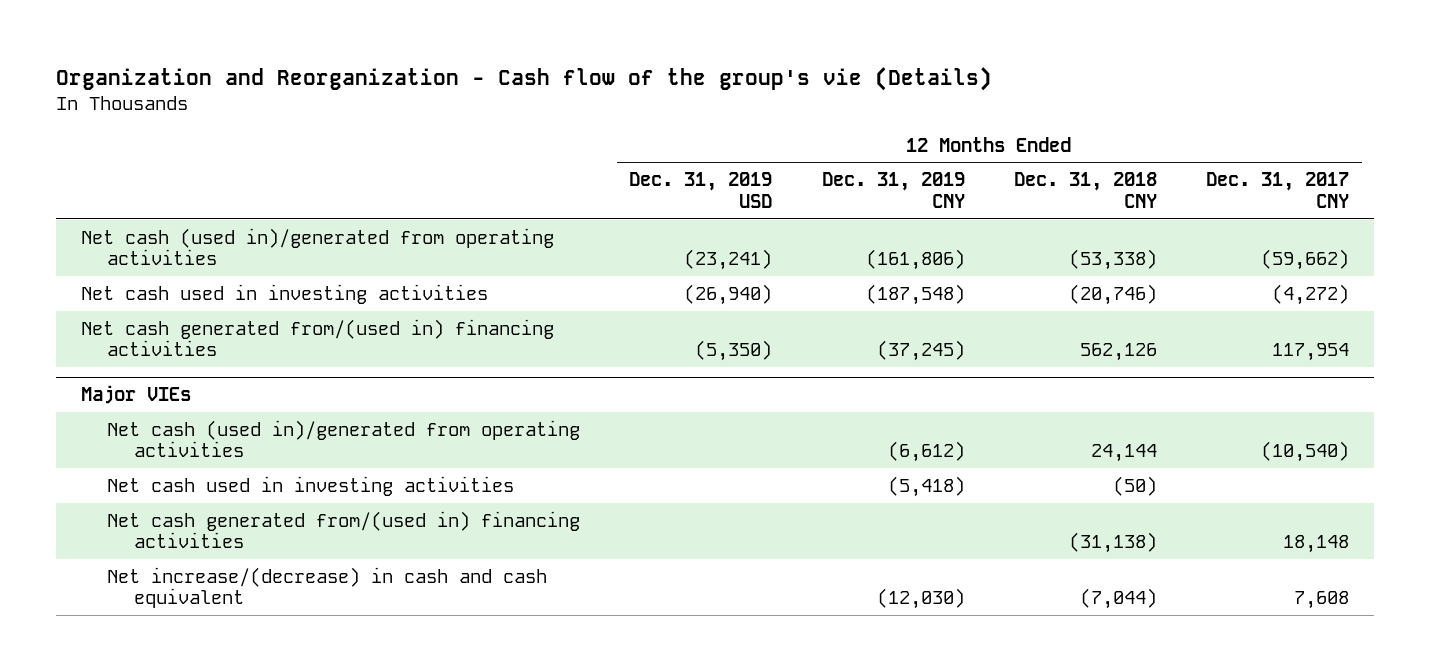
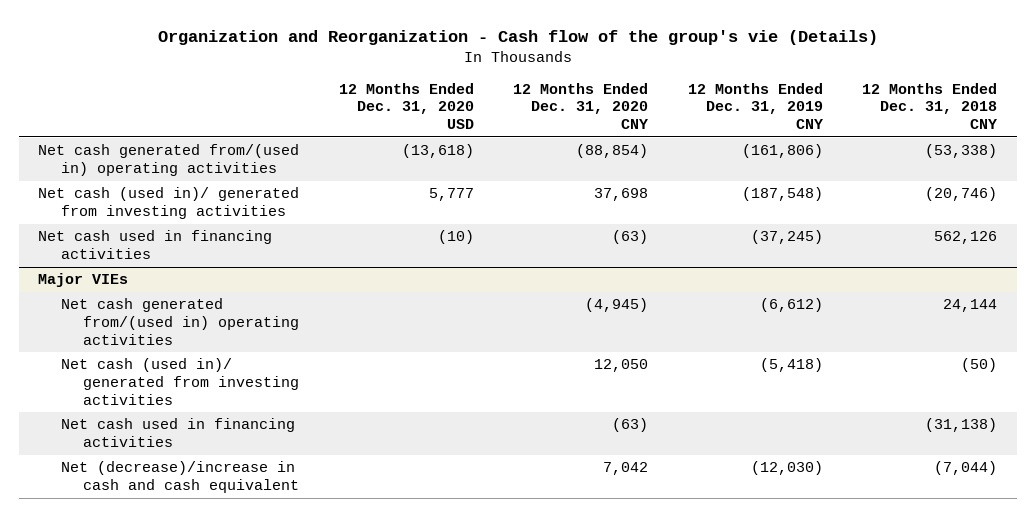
- | 12 Months Ended Dec. 31, 2019 USD | 12 Months Ended Dec. 31, 2019 CNY | 12 Months Ended Dec. 31, 2018 CNY | 12 Months Ended Dec. 31, 2017 CNY
+ | 12 Months Ended Dec. 31, 2020 USD | 12 Months Ended Dec. 31, 2020 CNY | 12 Months Ended Dec. 31, 2019 CNY | 12 Months Ended Dec. 31, 2018 CNY
- Net cash (used in)/generated from operating activities | (23,241) | (161,806) | (53,338) | (59,662)
- Net cash used in investing activities | (26,940) | (187,548) | (20,746) | (4,272)
- Net cash generated from/(used in) financing activities | (5,350) | (37,245) | 562,126 | 117,954
+ Net cash generated from/(used in) operating activities | (13,618) | (88,854) | (161,806) | (53,338)
+ Net cash (used in)/ generated from investing activities | 5,777 | 37,698 | (187,548) | (20,746)
+ Net cash used in financing activities | (10) | (63) | (37,245) | 562,126
@ Major VIEs
- Net cash (used in)/generated from operating activities | | (6,612) | 24,144 | (10,540)
- Net cash used in investing activities | | (5,418) | (50) |
- Net cash generated from/(used in) financing activities | | | (31,138) | 18,148
- Net increase/(decrease) in cash and cash equivalent | | (12,030) | (7,044) | 7,608
+ Net cash generated from/(used in) operating activities | | (4,945) | (6,612) | 24,144
+ Net cash (used in)/ generated from investing activities | | 12,050 | (5,418) | (50)
+ Net cash used in financing activities | | (63) | | (31,138)
+ Net (decrease)/increase in cash and cash equivalent | | 7,042 | (12,030) | (7,044)

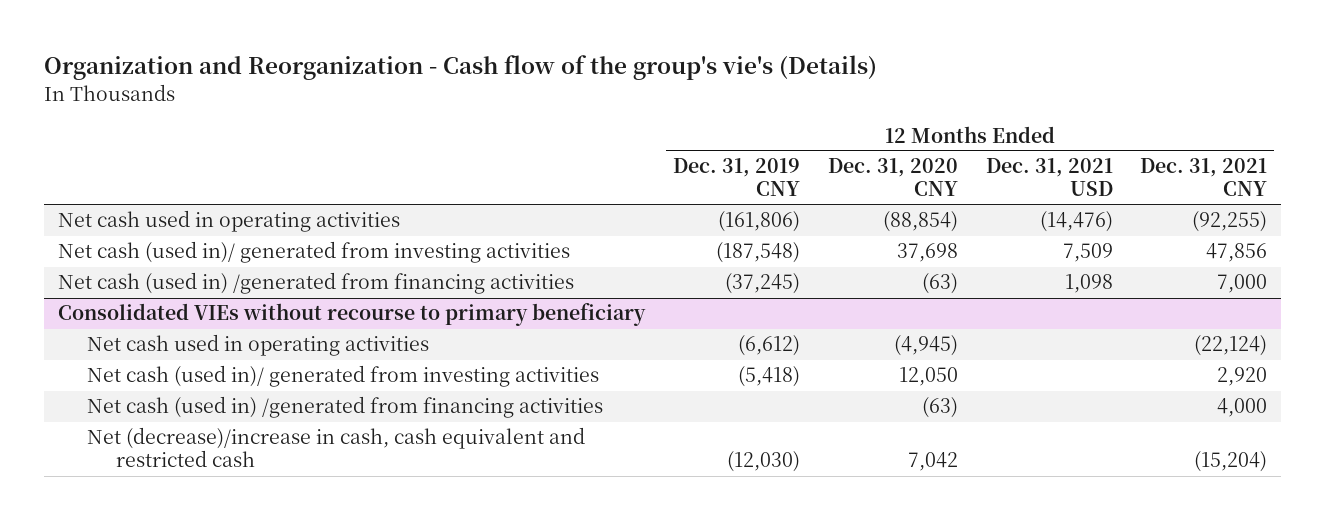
- Organization and Reorganization - Cash flow of the group's vie (Details)
+ Organization and Reorganization - Cash flow of the group's vie's (Details)
- | 12 Months Ended Dec. 31, 2020 USD | 12 Months Ended Dec. 31, 2020 CNY | 12 Months Ended Dec. 31, 2019 CNY | 12 Months Ended Dec. 31, 2018 CNY
+ | 12 Months Ended Dec. 31, 2019 CNY | 12 Months Ended Dec. 31, 2020 CNY | 12 Months Ended Dec. 31, 2021 USD | 12 Months Ended Dec. 31, 2021 CNY
- Net cash generated from/(used in) operating activities | (13,618) | (88,854) | (161,806) | (53,338)
+ Net cash used in operating activities | (161,806) | (88,854) | (14,476) | (92,255)
- Net cash used in financing activities | (10) | (63) | (37,245) | 562,126
- Major VIEs
- Net cash generated from/(used in) operating activities | | (4,945) | (6,612) | 24,144
+ Net cash (used in) /generated from financing activities | (37,245) | (63) | 1,098 | 7,000
+ Consolidated VIEs without recourse to primary beneficiary
+ Net cash used in operating activities | (6,612) | (4,945) | | (22,124)
- Net cash used in financing activities | | (63) | | (31,138)
- Net (decrease)/increase in cash and cash equivalent | | 7,042 | (12,030) | (7,044)
+ Net cash (used in) /generated from financing activities | | (63) | | 4,000
+ Net (decrease)/increase in cash, cash equivalent and restricted cash | (12,030) | 7,042 | | (15,204)

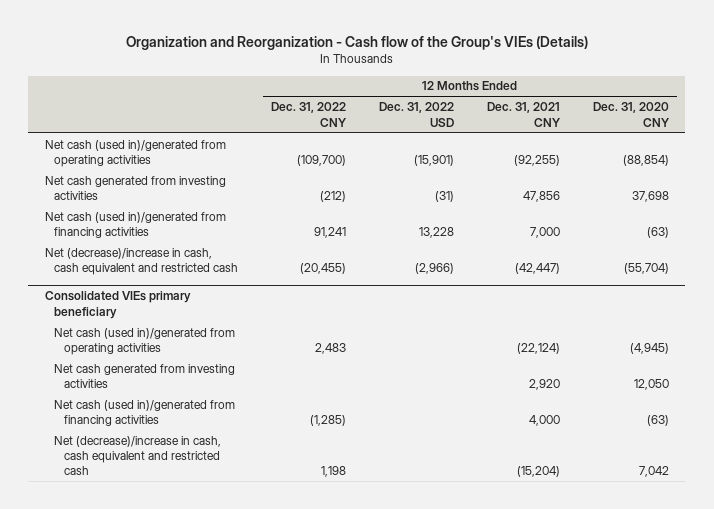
- Organization and Reorganization - Cash flow of the group's vie's (Details)
+ Organization and Reorganization - Cash flow of the Group's VIEs (Details)
- | 12 Months Ended Dec. 31, 2019 CNY | 12 Months Ended Dec. 31, 2020 CNY | 12 Months Ended Dec. 31, 2021 USD | 12 Months Ended Dec. 31, 2021 CNY
+ | 12 Months Ended Dec. 31, 2022 CNY | 12 Months Ended Dec. 31, 2022 USD | 12 Months Ended Dec. 31, 2021 CNY | 12 Months Ended Dec. 31, 2020 CNY
- Net cash used in operating activities | (161,806) | (88,854) | (14,476) | (92,255)
- Net cash (used in)/ generated from investing activities | (187,548) | 37,698 | 7,509 | 47,856
- Net cash (used in) /generated from financing activities | (37,245) | (63) | 1,098 | 7,000
- Consolidated VIEs without recourse to primary beneficiary
- Net cash used in operating activities | (6,612) | (4,945) | | (22,124)
- Net cash (used in)/ generated from investing activities | (5,418) | 12,050 | | 2,920
- Net cash (used in) /generated from financing activities | | (63) | | 4,000
+ Net cash (used in)/generated from operating activities | (109,700) | (15,901) | (92,255) | (88,854)
+ Net cash generated from investing activities | (212) | (31) | 47,856 | 37,698
+ Net cash (used in)/generated from financing activities | 91,241 | 13,228 | 7,000 | (63)
+ Net (decrease)/increase in cash, cash equivalent and restricted cash | (20,455) | (2,966) | (42,447) | (55,704)
+ Consolidated VIEs primary beneficiary
+ Net cash (used in)/generated from operating activities | 2,483 | | (22,124) | (4,945)
+ Net cash generated from investing activities | | | 2,920 | 12,050
+ Net cash (used in)/generated from financing activities | (1,285) | | 4,000 | (63)

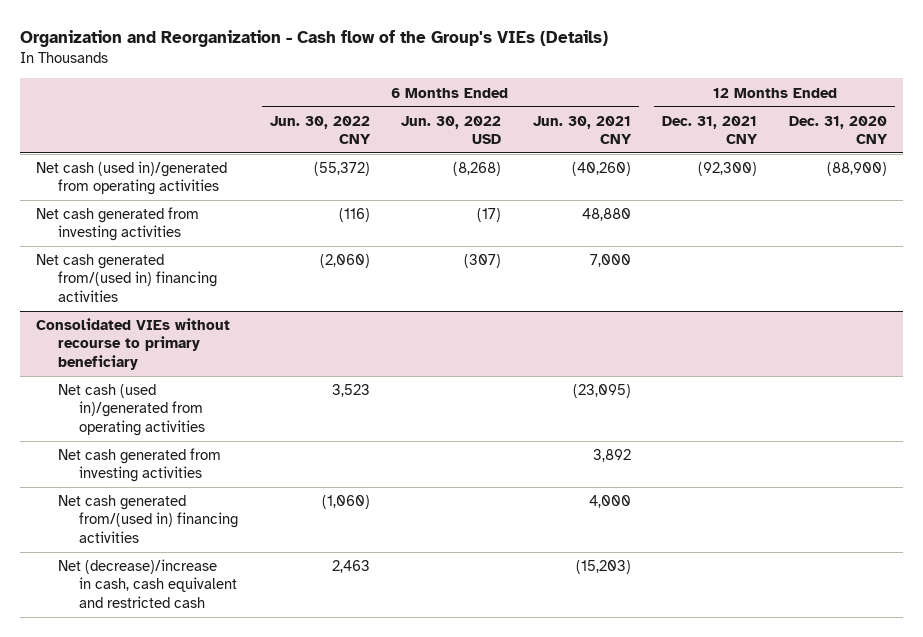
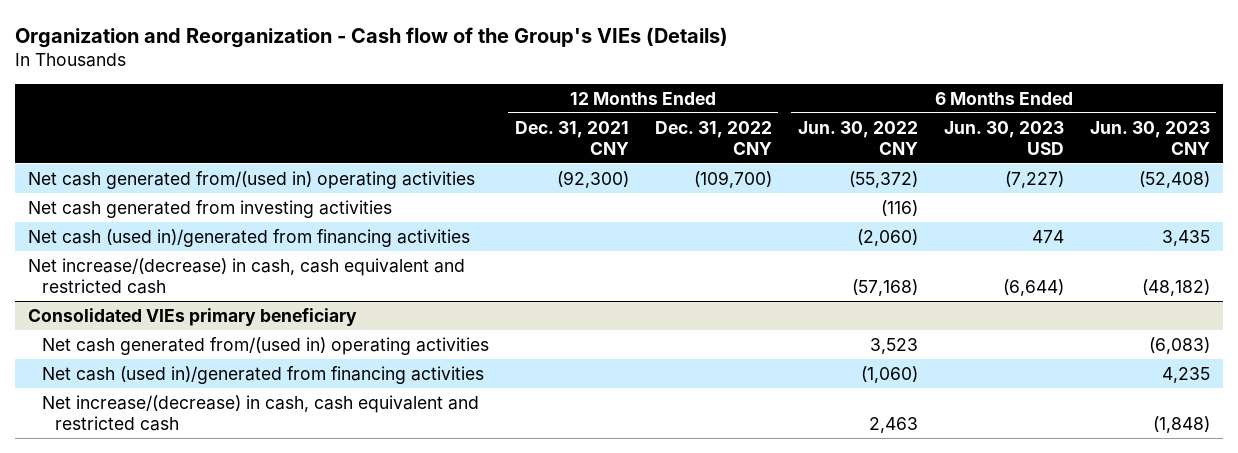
- | 6 Months Ended Jun. 30, 2022 CNY | 6 Months Ended Jun. 30, 2022 USD | 6 Months Ended Jun. 30, 2021 CNY | 12 Months Ended Dec. 31, 2021 CNY | 12 Months Ended Dec. 31, 2020 CNY
+ | 12 Months Ended Dec. 31, 2021 CNY | 12 Months Ended Dec. 31, 2022 CNY | 6 Months Ended Jun. 30, 2022 CNY | 6 Months Ended Jun. 30, 2023 USD | 6 Months Ended Jun. 30, 2023 CNY
- Net cash (used in)/generated from operating activities | (55,372) | (8,268) | (40,260) | (92,300) | (88,900)
+ Net cash generated from/(used in) operating activities | (92,300) | (109,700) | (55,372) | (7,227) | (52,408)
- Net cash generated from/(used in) financing activities | (2,060) | (307) | 7,000 | |
- Consolidated VIEs without recourse to primary beneficiary
- Net cash (used in)/generated from operating activities | 3,523 | | (23,095) | |
- Net cash generated from investing activities | | | 3,892 | |
- Net cash generated from/(used in) financing activities | (1,060) | | 4,000 | |
- Net (decrease)/increase in cash, cash equivalent and restricted cash | 2,463 | | (15,203) | |
+ Net cash (used in)/generated from financing activities | | | (2,060) | 474 | 3,435
+ Net increase/(decrease) in cash, cash equivalent and restricted cash | | | (57,168) | (6,644) | (48,182)
+ Consolidated VIEs primary beneficiary
+ Net cash generated from/(used in) operating activities | | | 3,523 | | (6,083)
+ Net cash (used in)/generated from financing activities | | | (1,060) | | 4,235
+ Net increase/(decrease) in cash, cash equivalent and restricted cash | | | 2,463 | | (1,848)

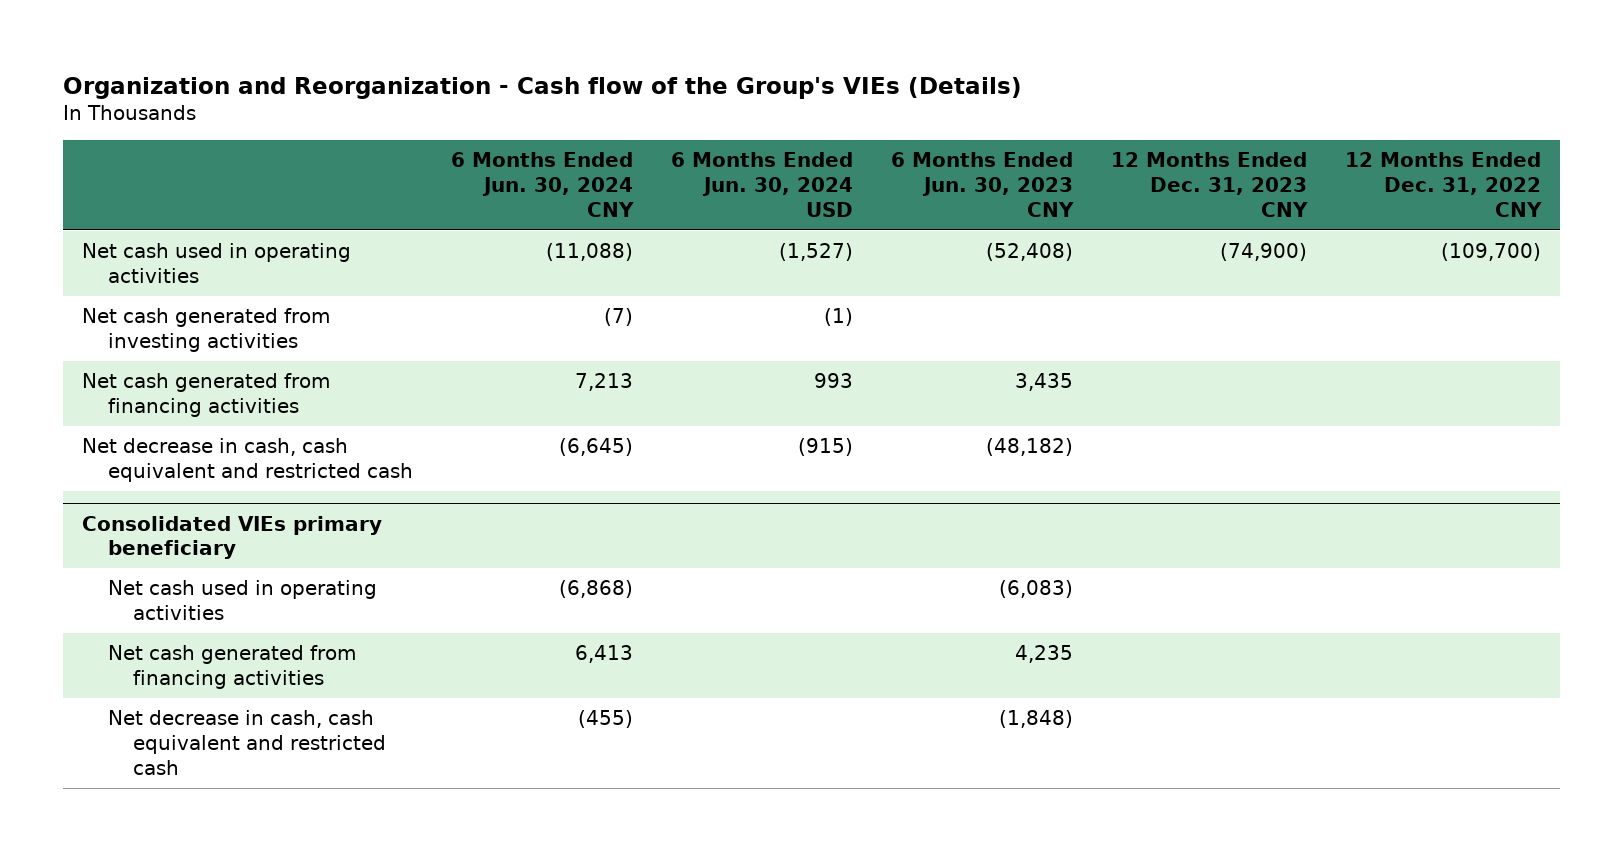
- | 12 Months Ended Dec. 31, 2021 CNY | 12 Months Ended Dec. 31, 2022 CNY | 6 Months Ended Jun. 30, 2022 CNY | 6 Months Ended Jun. 30, 2023 USD | 6 Months Ended Jun. 30, 2023 CNY
+ | 6 Months Ended Jun. 30, 2024 CNY | 6 Months Ended Jun. 30, 2024 USD | 6 Months Ended Jun. 30, 2023 CNY | 12 Months Ended Dec. 31, 2023 CNY | 12 Months Ended Dec. 31, 2022 CNY
- Net cash generated from/(used in) operating activities | (92,300) | (109,700) | (55,372) | (7,227) | (52,408)
+ Net cash used in operating activities | (11,088) | (1,527) | (52,408) | (74,900) | (109,700)
- Net cash (used in)/generated from financing activities | | | (2,060) | 474 | 3,435
- Net increase/(decrease) in cash, cash equivalent and restricted cash | | | (57,168) | (6,644) | (48,182)
+ Net cash generated from financing activities | 7,213 | 993 | 3,435 | |
+ Net decrease in cash, cash equivalent and restricted cash | (6,645) | (915) | (48,182) | |
@ Consolidated VIEs primary beneficiary
- Net cash generated from/(used in) operating activities | | | 3,523 | | (6,083)
- Net cash (used in)/generated from financing activities | | | (1,060) | | 4,235
- Net increase/(decrease) in cash, cash equivalent and restricted cash | | | 2,463 | | (1,848)
+ Net cash used in operating activities | (6,868) | | (6,083) | |
+ Net cash generated from financing activities | 6,413 | | 4,235 | |
+ Net decrease in cash, cash equivalent and restricted cash | (455) | | (1,848) | |

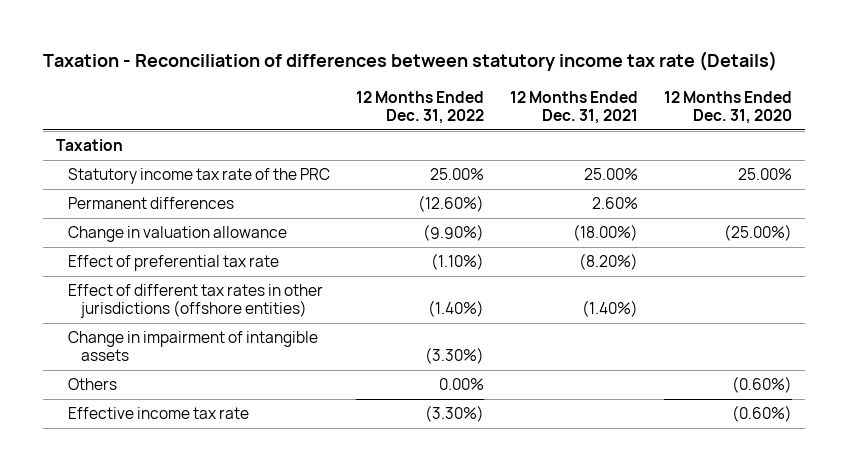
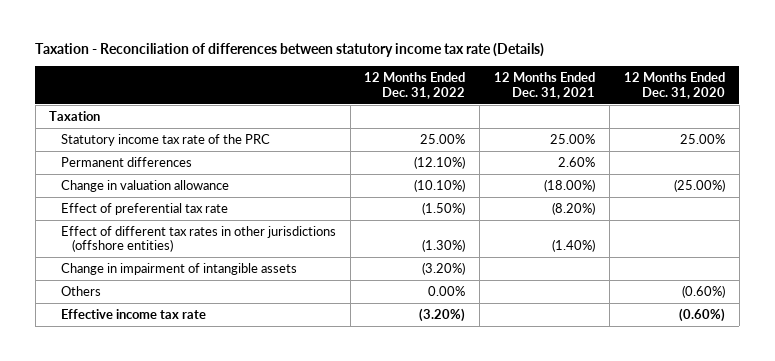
- Permanent differences | (12.60%) | 2.60% |
- Change in valuation allowance | (9.90%) | (18.00%) | (25.00%)
- Effect of preferential tax rate | (1.10%) | (8.20%) |
- Effect of different tax rates in other jurisdictions (offshore entities) | (1.40%) | (1.40%) |
- Change in impairment of intangible assets | (3.30%) | |
+ Permanent differences | (12.10%) | 2.60% |
+ Change in valuation allowance | (10.10%) | (18.00%) | (25.00%)
+ Effect of preferential tax rate | (1.50%) | (8.20%) |
+ Effect of different tax rates in other jurisdictions (offshore entities) | (1.30%) | (1.40%) |
+ Change in impairment of intangible assets | (3.20%) | |
- Effective income tax rate | (3.30%) | | (0.60%)
+ Effective income tax rate | (3.20%) | | (0.60%)

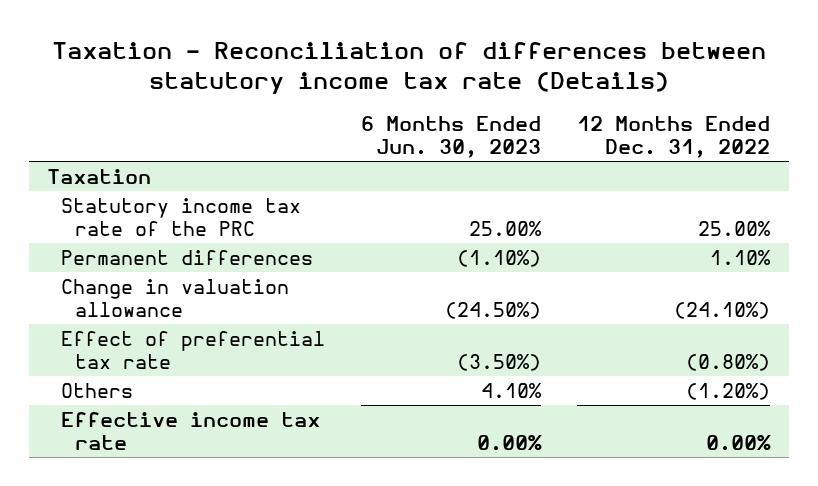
- | 12 Months Ended Dec. 31, 2022 | 12 Months Ended Dec. 31, 2021 | 12 Months Ended Dec. 31, 2020
+ | 6 Months Ended Jun. 30, 2023 | 12 Months Ended Dec. 31, 2022
- Permanent differences | (12.10%) | 2.60% |
- Change in valuation allowance | (10.10%) | (18.00%) | (25.00%)
- Effect of preferential tax rate | (1.50%) | (8.20%) |
- Effect of different tax rates in other jurisdictions (offshore entities) | (1.30%) | (1.40%) |
- Change in impairment of intangible assets | (3.20%) | |
- Others | 0.00% | | (0.60%)
- Effective income tax rate | (3.20%) | | (0.60%)
+ Permanent differences | (1.10%) | 1.10%
+ Change in valuation allowance | (24.50%) | (24.10%)
+ Effect of preferential tax rate | (3.50%) | (0.80%)
+ Others | 4.10% | (1.20%)
+ Effective income tax rate | 0.00% | 0.00%

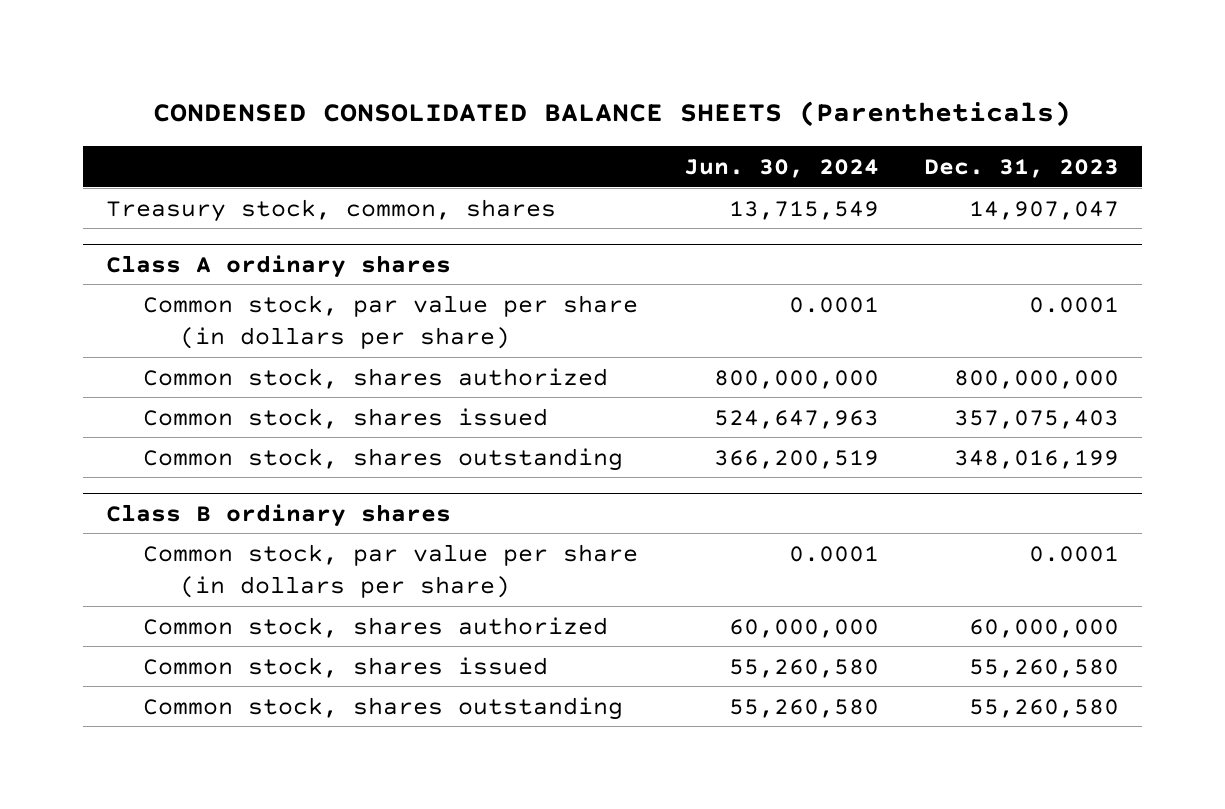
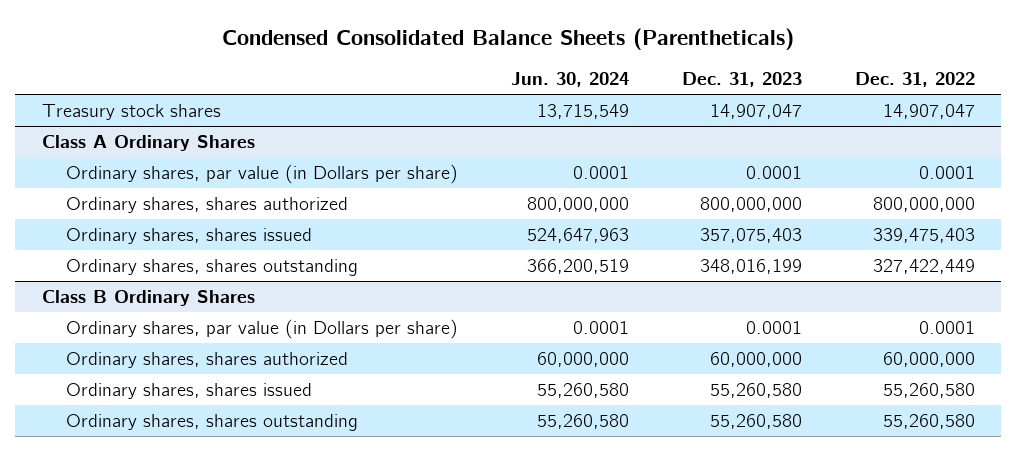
- CONDENSED CONSOLIDATED BALANCE SHEETS (Parentheticals)
+ Condensed Consolidated Balance Sheets (Parentheticals)
- | Jun. 30, 2024 | Dec. 31, 2023
+ | Jun. 30, 2024 | Dec. 31, 2023 | Dec. 31, 2022
- Treasury stock, common, shares | 13,715,549 | 14,907,047
- Class A ordinary shares
- Common stock, par value per share (in dollars per share) | 0.0001 | 0.0001
- Common stock, shares authorized | 800,000,000 | 800,000,000
- Common stock, shares issued | 524,647,963 | 357,075,403
- Common stock, shares outstanding | 366,200,519 | 348,016,199
- Class B ordinary shares
- Common stock, par value per share (in dollars per share) | 0.0001 | 0.0001
- Common stock, shares authorized | 60,000,000 | 60,000,000
- Common stock, shares issued | 55,260,580 | 55,260,580
- Common stock, shares outstanding | 55,260,580 | 55,260,580
+ Treasury stock shares | 13,715,549 | 14,907,047 | 14,907,047
+ Class A Ordinary Shares
+ Ordinary shares, par value (in Dollars per share) | 0.0001 | 0.0001 | 0.0001
+ Ordinary shares, shares authorized | 800,000,000 | 800,000,000 | 800,000,000
+ Ordinary shares, shares issued | 524,647,963 | 357,075,403 | 339,475,403
+ Ordinary shares, shares outstanding | 366,200,519 | 348,016,199 | 327,422,449
+ Class B Ordinary Shares
+ Ordinary shares, par value (in Dollars per share) | 0.0001 | 0.0001 | 0.0001
+ Ordinary shares, shares authorized | 60,000,000 | 60,000,000 | 60,000,000
+ Ordinary shares, shares issued | 55,260,580 | 55,260,580 | 55,260,580
+ Ordinary shares, shares outstanding | 55,260,580 | 55,260,580 | 55,260,580

